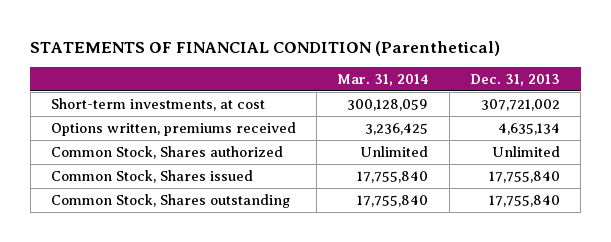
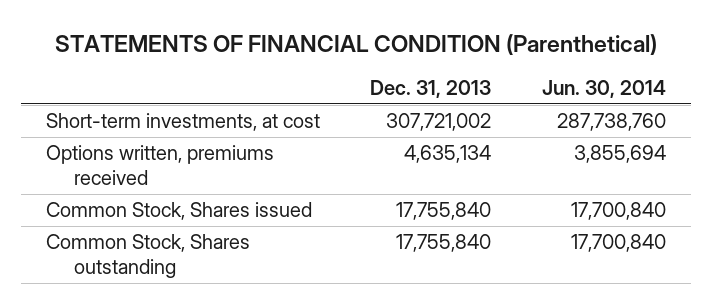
- | Mar. 31, 2014 | Dec. 31, 2013
+ | Dec. 31, 2013 | Jun. 30, 2014
- Common Stock, Shares authorized | Unlimited | Unlimited

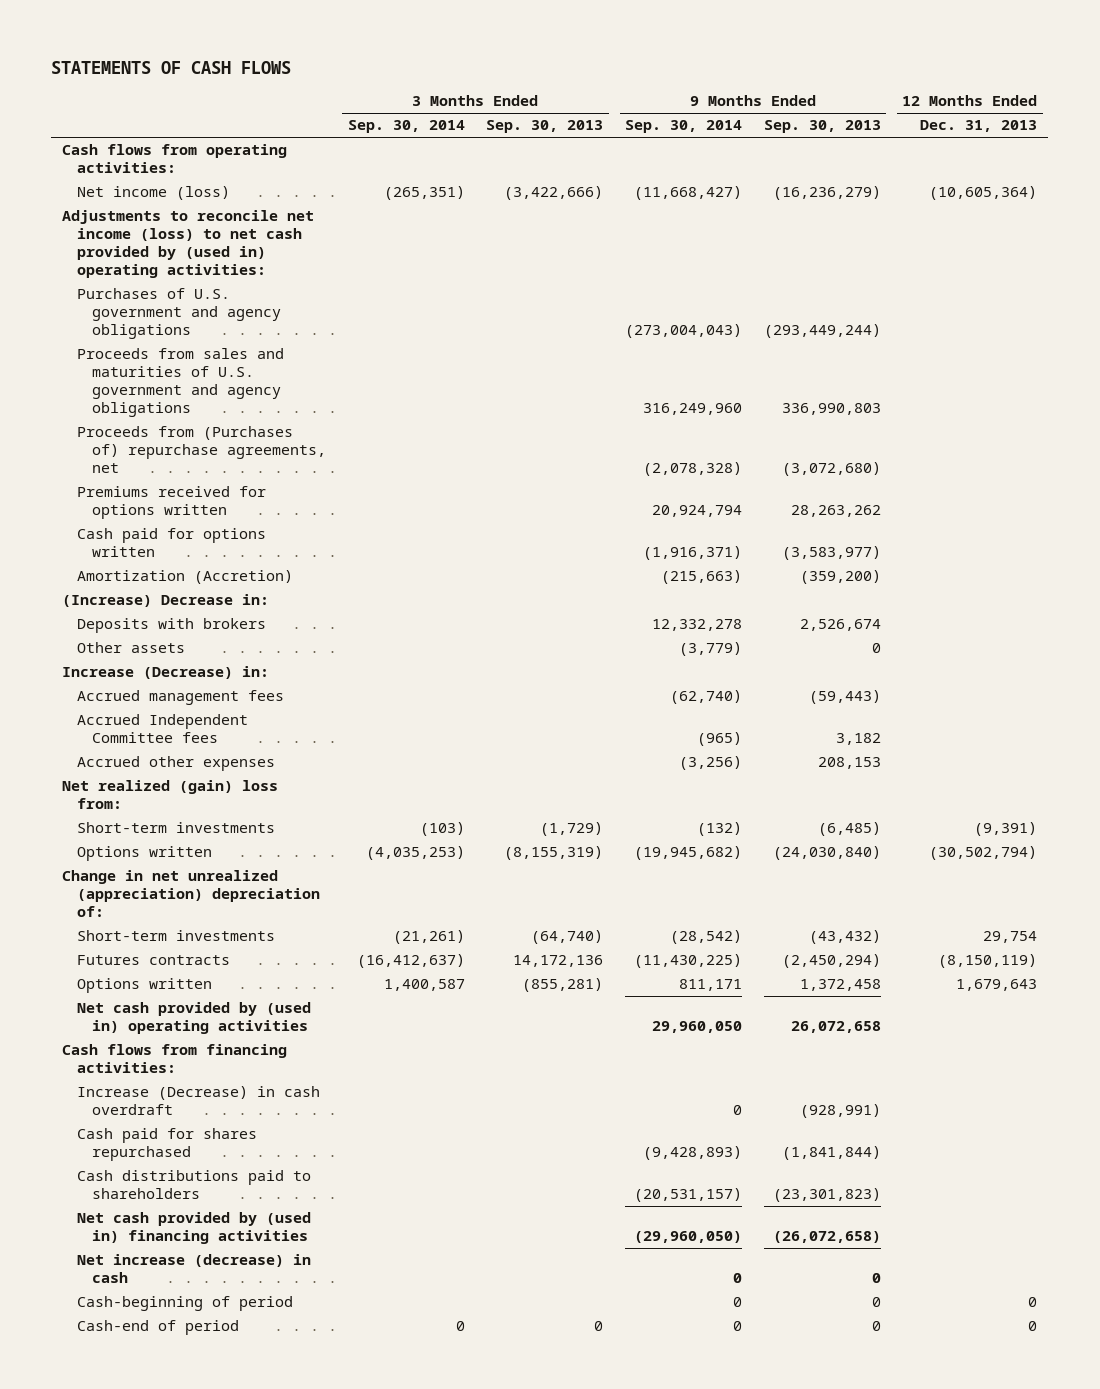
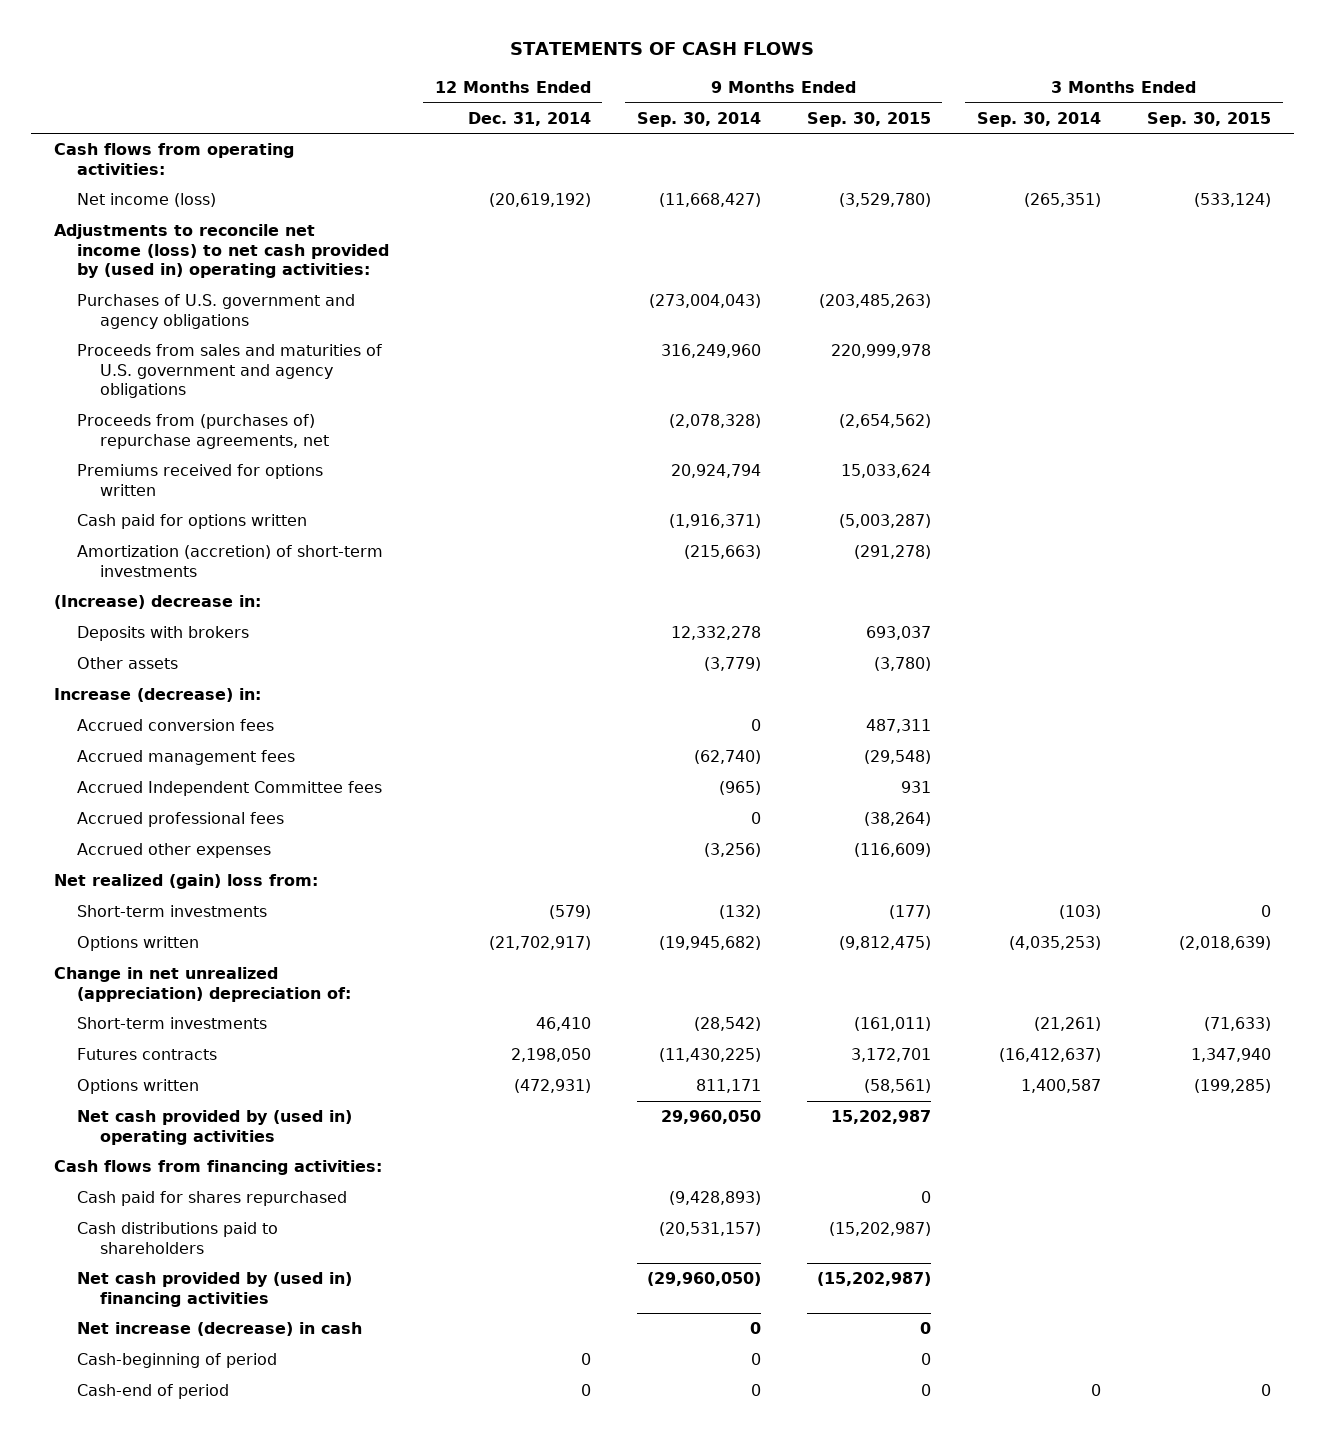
- | 3 Months Ended Sep. 30, 2014 | 3 Months Ended Sep. 30, 2013 | 9 Months Ended Sep. 30, 2014 | 9 Months Ended Sep. 30, 2013 | 12 Months Ended Dec. 31, 2013
+ | 12 Months Ended Dec. 31, 2014 | 9 Months Ended Sep. 30, 2014 | 9 Months Ended Sep. 30, 2015 | 3 Months Ended Sep. 30, 2014 | 3 Months Ended Sep. 30, 2015
- Proceeds from (Purchases of) repurchase agreements, net | | | (2,078,328) | (3,072,680) |
+ Proceeds from (purchases of) repurchase agreements, net | | (2,078,328) | (2,654,562) | |
- Amortization (Accretion) | | | (215,663) | (359,200) |
- (Increase) Decrease in:
+ Amortization (accretion) of short-term investments | | (215,663) | (291,278) | |
+ (Increase) decrease in:
- Increase (Decrease) in:
+ Increase (decrease) in:
+ Accrued conversion fees | | 0 | 487,311 | |
+ Accrued professional fees | | 0 | (38,264) | |
- Increase (Decrease) in cash overdraft | | | 0 | (928,991) |

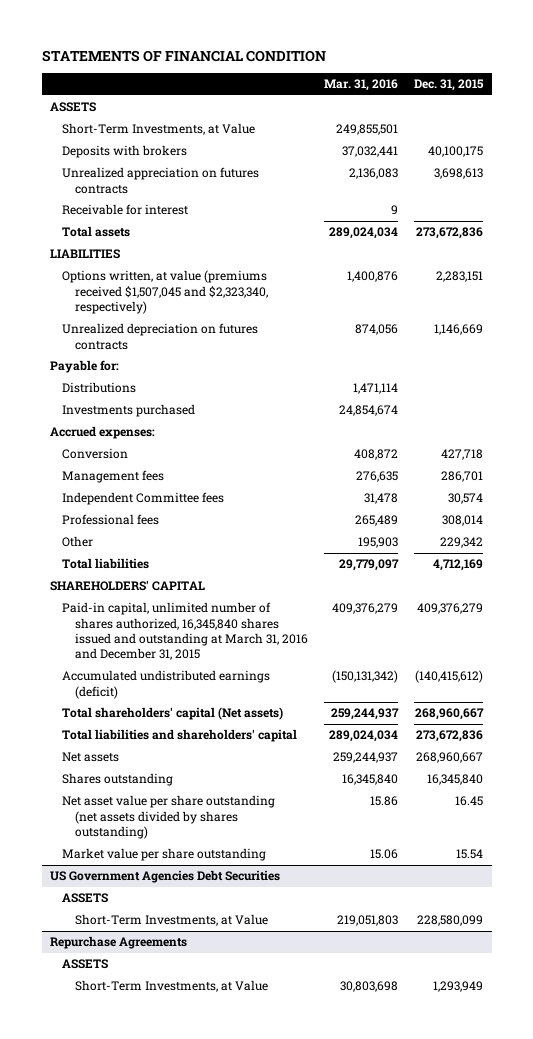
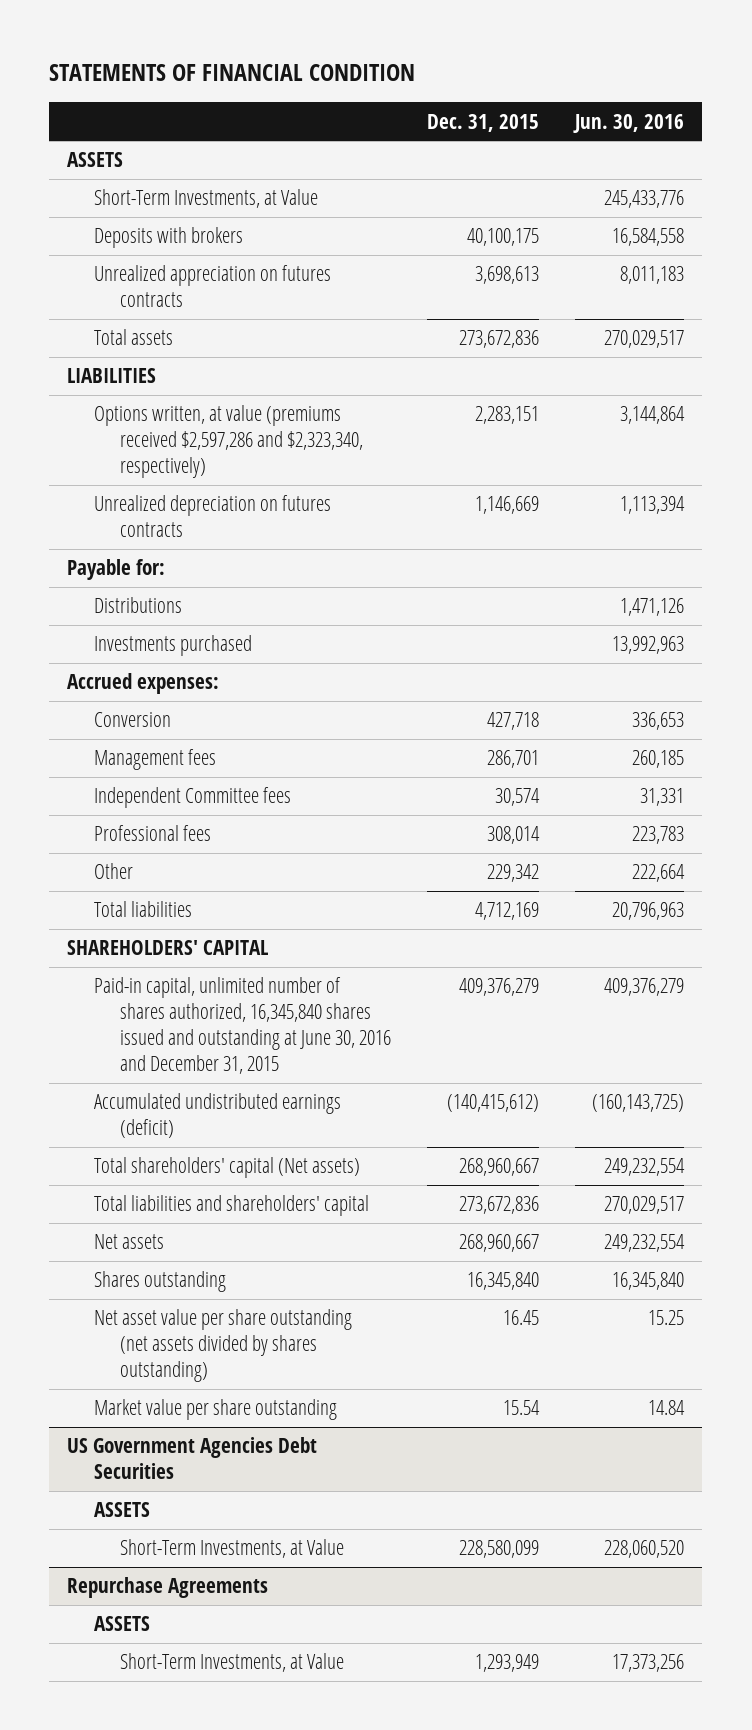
- | Mar. 31, 2016 | Dec. 31, 2015
+ | Dec. 31, 2015 | Jun. 30, 2016
- Receivable for interest | 9 |
- Options written, at value (premiums received $1,507,045 and $2,323,340, respectively) | 1,400,876 | 2,283,151
+ Options written, at value (premiums received $2,597,286 and $2,323,340, respectively) | 2,283,151 | 3,144,864
- Paid-in capital, unlimited number of shares authorized, 16,345,840 shares issued and outstanding at March 31, 2016 and December 31, 2015 | 409,376,279 | 409,376,279
+ Paid-in capital, unlimited number of shares authorized, 16,345,840 shares issued and outstanding at June 30, 2016 and December 31, 2015 | 409,376,279 | 409,376,279

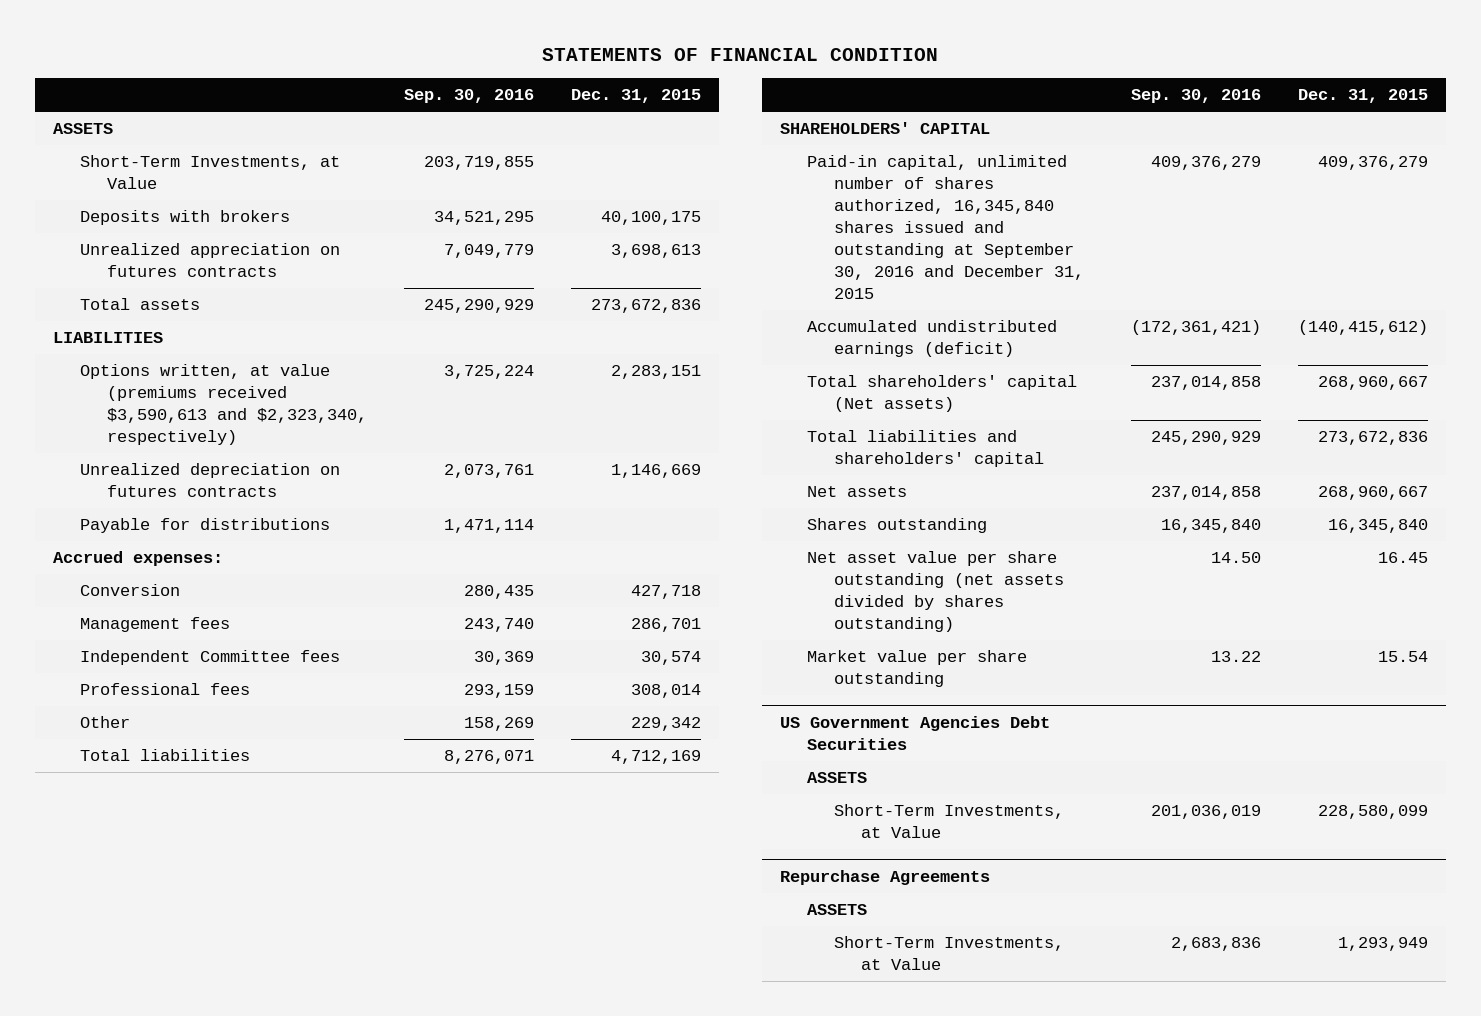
- | Dec. 31, 2015 | Jun. 30, 2016
+ | Sep. 30, 2016 | Dec. 31, 2015
- Options written, at value (premiums received $2,597,286 and $2,323,340, respectively) | 2,283,151 | 3,144,864
+ Options written, at value (premiums received $3,590,613 and $2,323,340, respectively) | 3,725,224 | 2,283,151
- Payable for:
- Distributions | | 1,471,126
- Investments purchased | | 13,992,963
+ Payable for distributions | 1,471,114 |
- Paid-in capital, unlimited number of shares authorized, 16,345,840 shares issued and outstanding at June 30, 2016 and December 31, 2015 | 409,376,279 | 409,376,279
+ Paid-in capital, unlimited number of shares authorized, 16,345,840 shares issued and outstanding at September 30, 2016 and December 31, 2015 | 409,376,279 | 409,376,279

